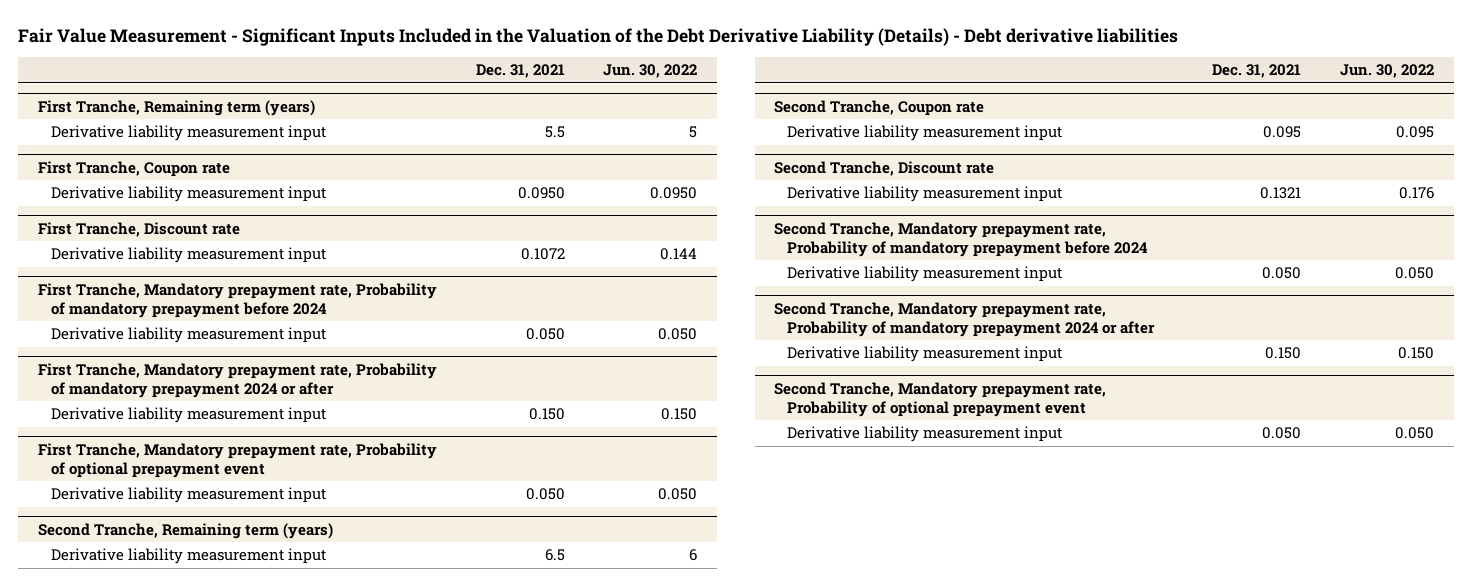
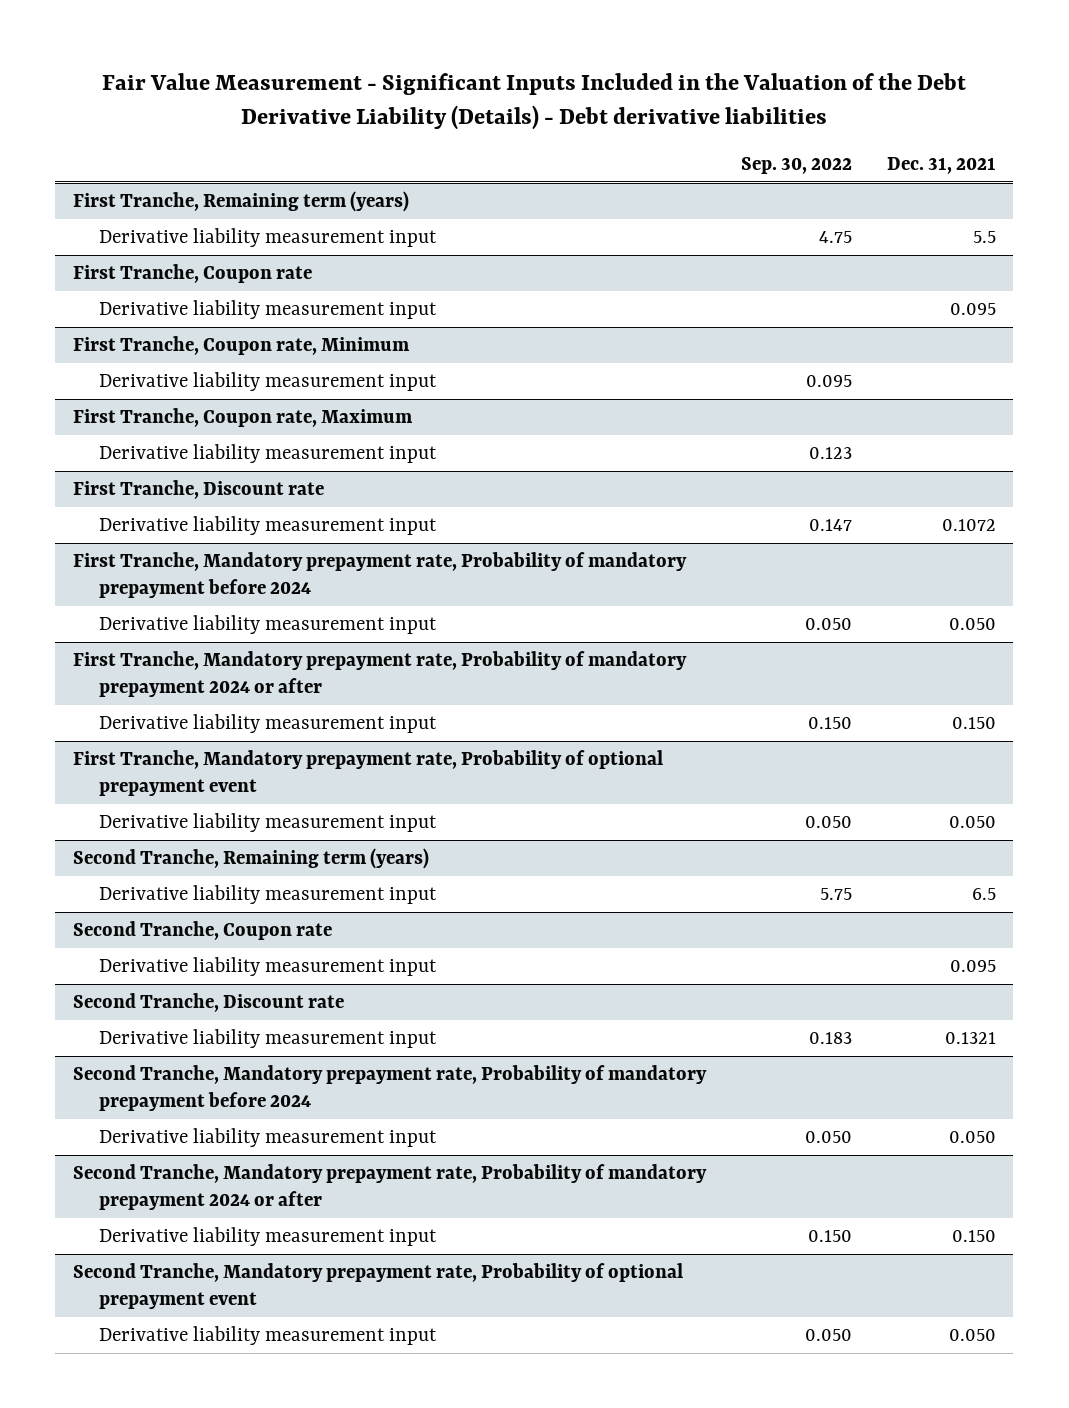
- | Dec. 31, 2021 | Jun. 30, 2022
+ | Sep. 30, 2022 | Dec. 31, 2021
@ First Tranche, Coupon rate
- Derivative liability measurement input | 0.0950 | 0.0950
+ Derivative liability measurement input | | 0.095
+ First Tranche, Coupon rate, Minimum
+ Derivative liability measurement input | 0.095 |
+ First Tranche, Coupon rate, Maximum
+ Derivative liability measurement input | 0.123 |

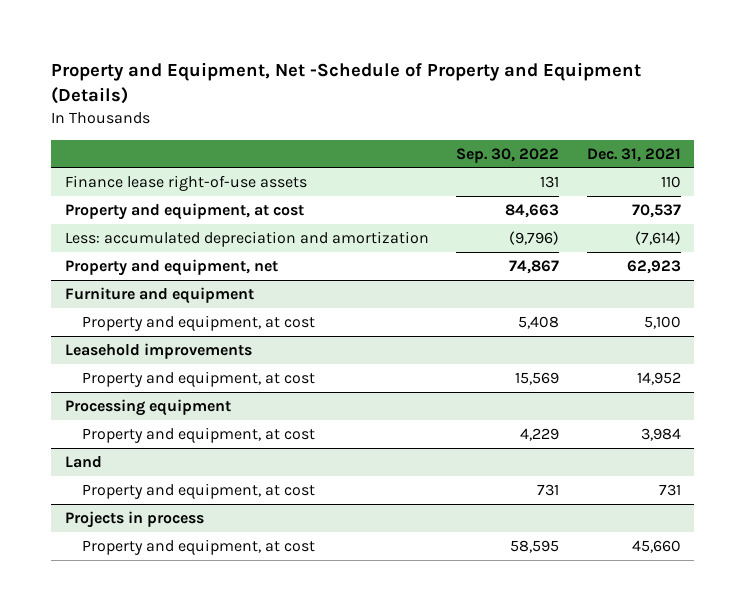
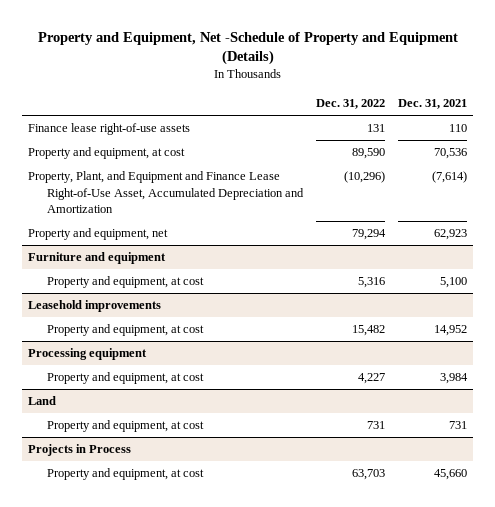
- | Sep. 30, 2022 | Dec. 31, 2021
+ | Dec. 31, 2022 | Dec. 31, 2021
- Property and equipment, at cost | 84,663 | 70,537
- Less: accumulated depreciation and amortization | (9,796) | (7,614)
+ Property and equipment, at cost | 89,590 | 70,536
+ Property, Plant, and Equipment and Finance Lease Right-of-Use Asset, Accumulated Depreciation and Amortization | (10,296) | (7,614)
- Projects in process
+ Projects in Process

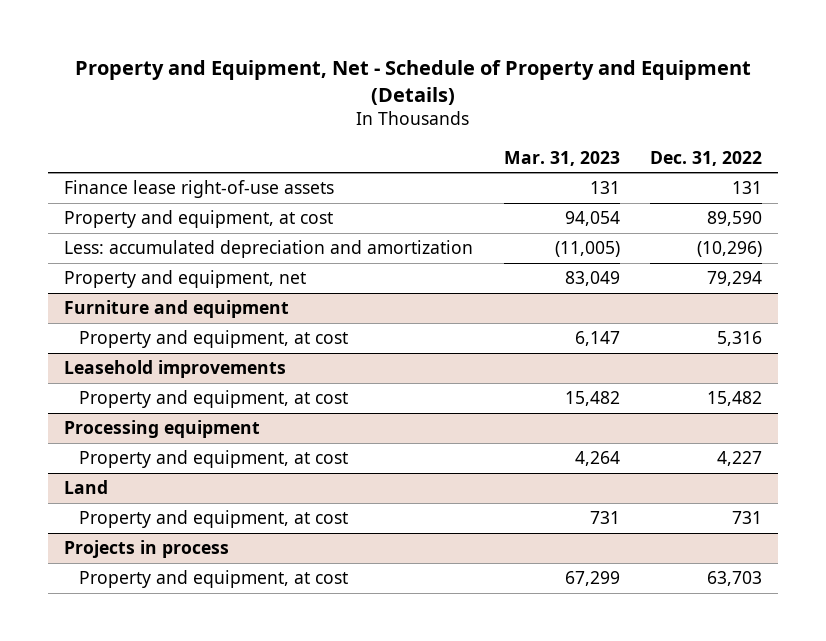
- Property and Equipment, Net -Schedule of Property and Equipment (Details)
+ Property and Equipment, Net - Schedule of Property and Equipment (Details)
- | Dec. 31, 2022 | Dec. 31, 2021
+ | Mar. 31, 2023 | Dec. 31, 2022
- Property, Plant, and Equipment and Finance Lease Right-of-Use Asset, Accumulated Depreciation and Amortization | (10,296) | (7,614)
+ Less: accumulated depreciation and amortization | (11,005) | (10,296)
- Projects in Process
+ Projects in process

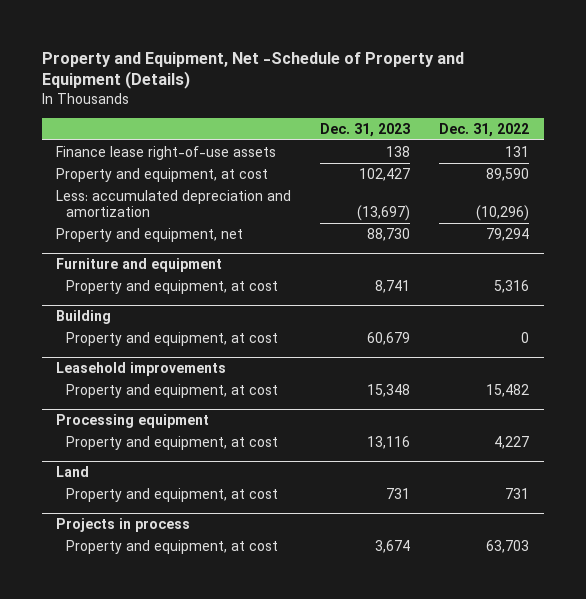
- Property and Equipment, Net - Schedule of Property and Equipment (Details)
+ Property and Equipment, Net -Schedule of Property and Equipment (Details)
- | Mar. 31, 2023 | Dec. 31, 2022
+ | Dec. 31, 2023 | Dec. 31, 2022
+ Building
+ Property and equipment, at cost | 60,679 | 0

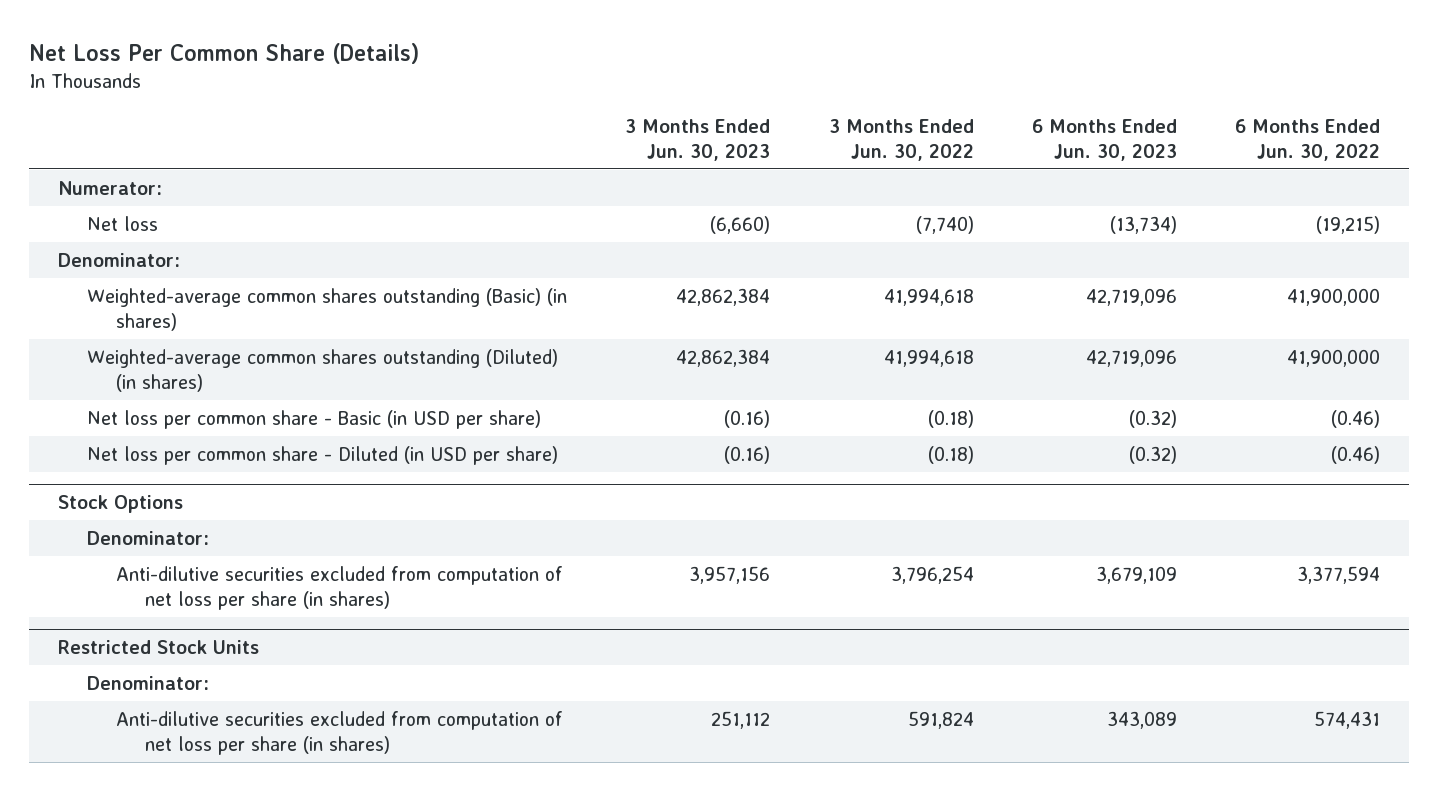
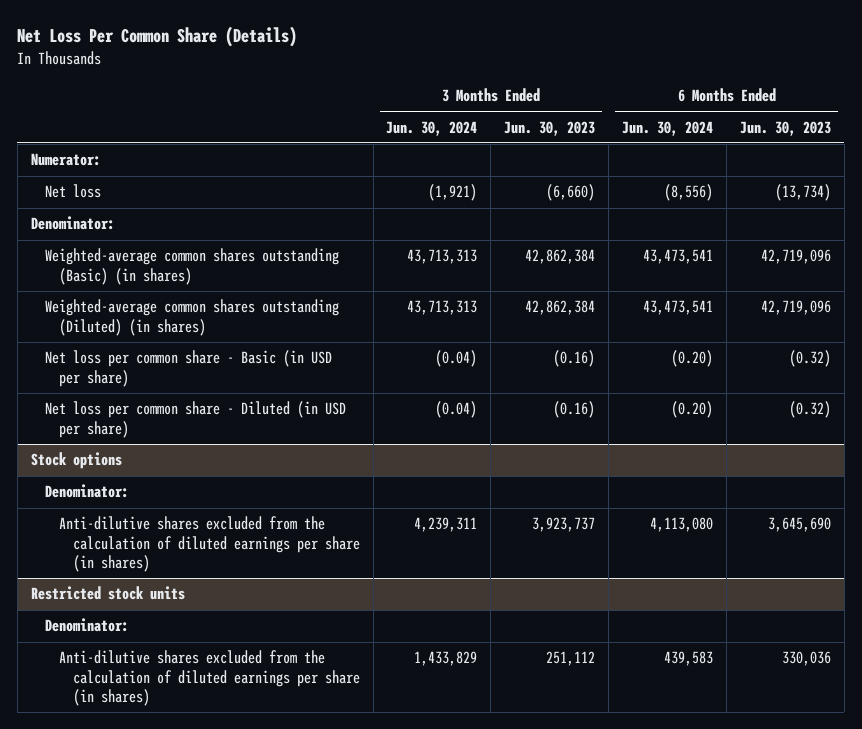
- | 3 Months Ended Jun. 30, 2023 | 3 Months Ended Jun. 30, 2022 | 6 Months Ended Jun. 30, 2023 | 6 Months Ended Jun. 30, 2022
+ | 3 Months Ended Jun. 30, 2024 | 3 Months Ended Jun. 30, 2023 | 6 Months Ended Jun. 30, 2024 | 6 Months Ended Jun. 30, 2023
- Stock Options
+ Stock options
- Anti-dilutive securities excluded from computation of net loss per share (in shares) | 3,957,156 | 3,796,254 | 3,679,109 | 3,377,594
- Restricted Stock Units
+ Anti-dilutive shares excluded from the calculation of diluted earnings per share (in shares) | 4,239,311 | 3,923,737 | 4,113,080 | 3,645,690
+ Restricted stock units
- Anti-dilutive securities excluded from computation of net loss per share (in shares) | 251,112 | 591,824 | 343,089 | 574,431
+ Anti-dilutive shares excluded from the calculation of diluted earnings per share (in shares) | 1,433,829 | 251,112 | 439,583 | 330,036

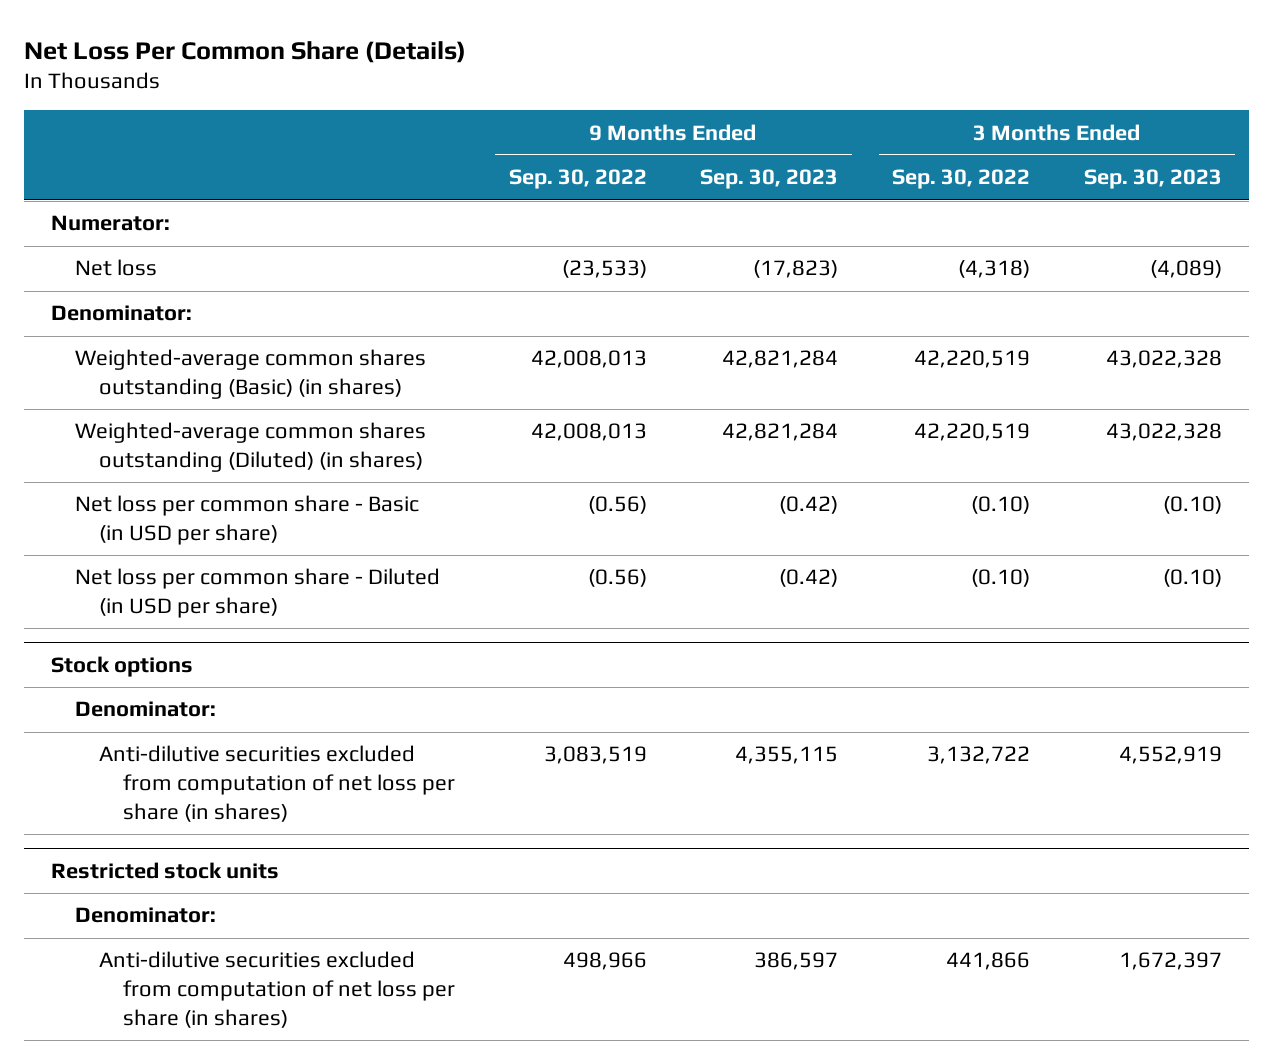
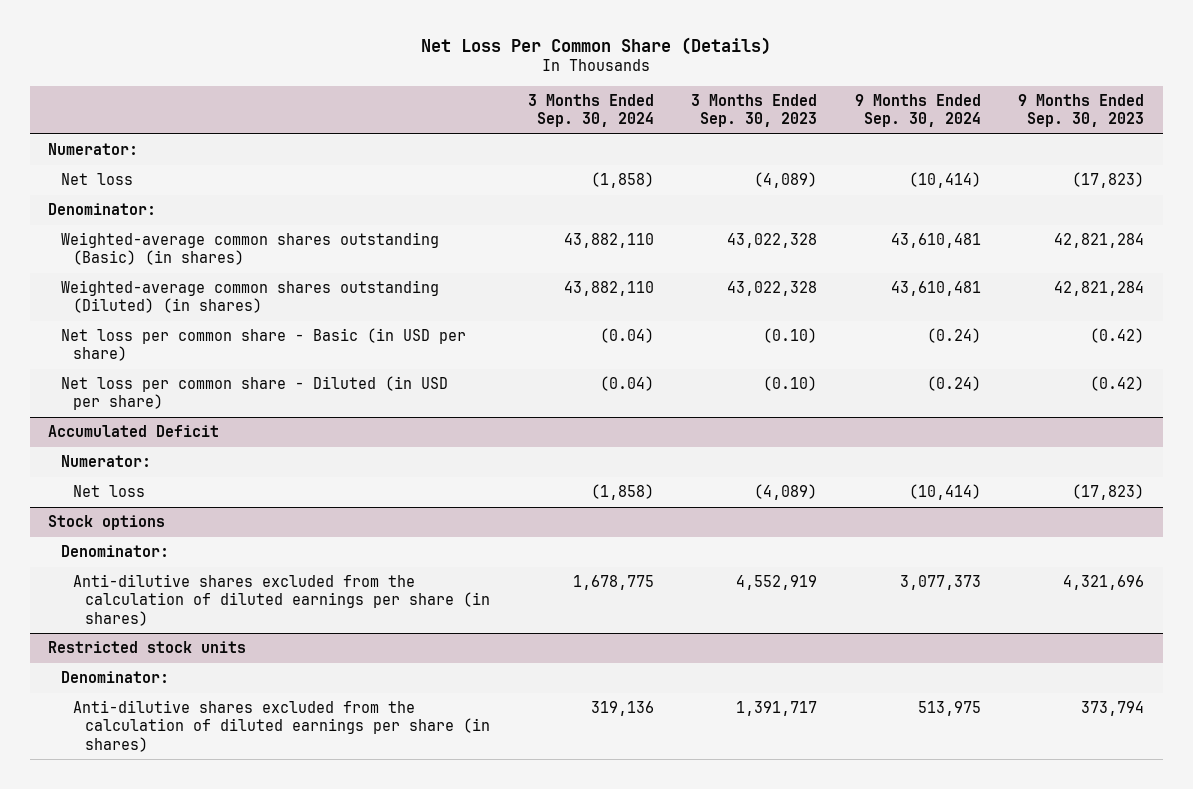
- | 9 Months Ended Sep. 30, 2022 | 9 Months Ended Sep. 30, 2023 | 3 Months Ended Sep. 30, 2022 | 3 Months Ended Sep. 30, 2023
+ | 3 Months Ended Sep. 30, 2024 | 3 Months Ended Sep. 30, 2023 | 9 Months Ended Sep. 30, 2024 | 9 Months Ended Sep. 30, 2023
+ Accumulated Deficit
+ Numerator:
+ Net loss | (1,858) | (4,089) | (10,414) | (17,823)
@ Stock options
- Anti-dilutive securities excluded from computation of net loss per share (in shares) | 3,083,519 | 4,355,115 | 3,132,722 | 4,552,919
+ Anti-dilutive shares excluded from the calculation of diluted earnings per share (in shares) | 1,678,775 | 4,552,919 | 3,077,373 | 4,321,696
@ Restricted stock units
- Anti-dilutive securities excluded from computation of net loss per share (in shares) | 498,966 | 386,597 | 441,866 | 1,672,397
+ Anti-dilutive shares excluded from the calculation of diluted earnings per share (in shares) | 319,136 | 1,391,717 | 513,975 | 373,794

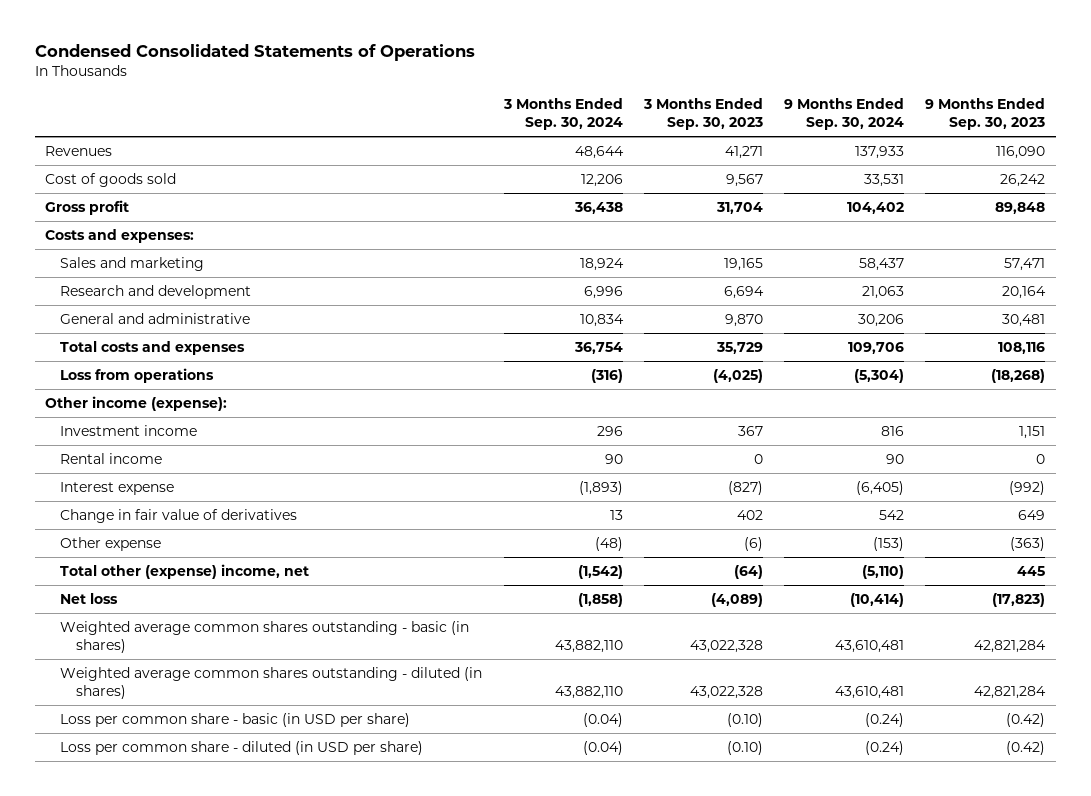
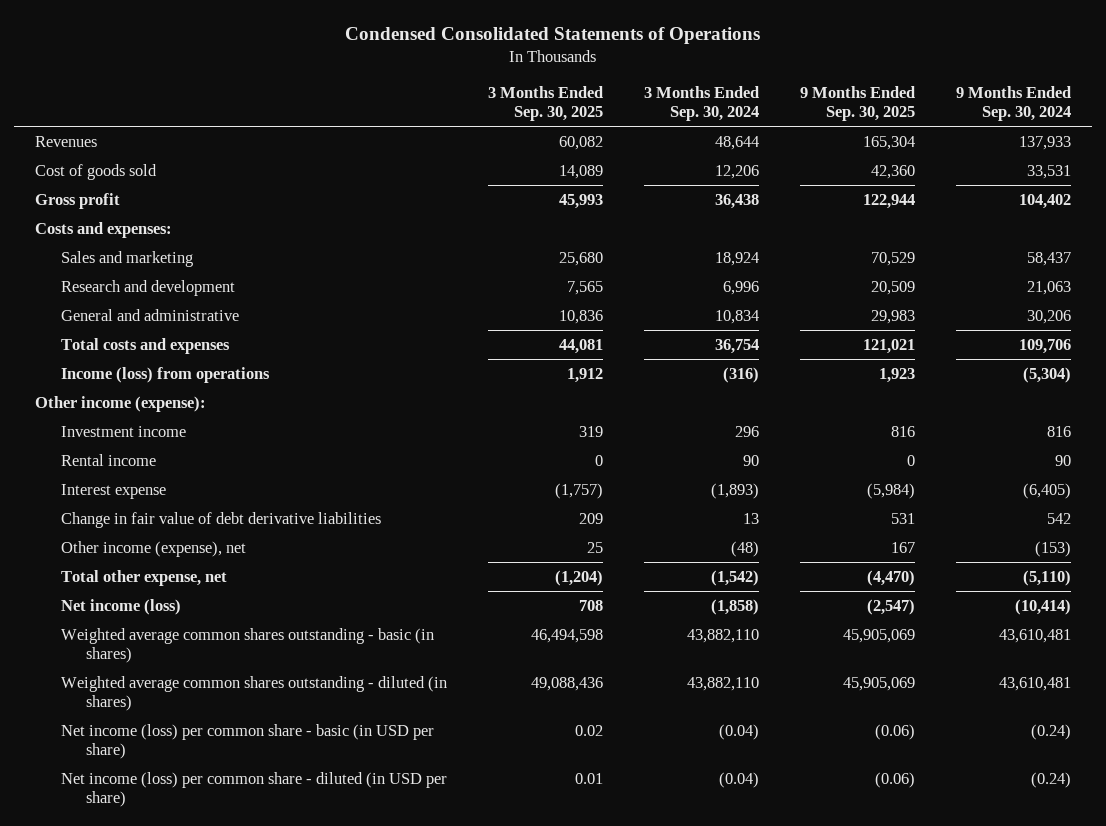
- | 3 Months Ended Sep. 30, 2024 | 3 Months Ended Sep. 30, 2023 | 9 Months Ended Sep. 30, 2024 | 9 Months Ended Sep. 30, 2023
+ | 3 Months Ended Sep. 30, 2025 | 3 Months Ended Sep. 30, 2024 | 9 Months Ended Sep. 30, 2025 | 9 Months Ended Sep. 30, 2024
- Loss from operations | (316) | (4,025) | (5,304) | (18,268)
+ Income (loss) from operations | 1,912 | (316) | 1,923 | (5,304)
- Change in fair value of derivatives | 13 | 402 | 542 | 649
- Other expense | (48) | (6) | (153) | (363)
- Total other (expense) income, net | (1,542) | (64) | (5,110) | 445
- Net loss | (1,858) | (4,089) | (10,414) | (17,823)
+ Change in fair value of debt derivative liabilities | 209 | 13 | 531 | 542
+ Other income (expense), net | 25 | (48) | 167 | (153)
+ Total other expense, net | (1,204) | (1,542) | (4,470) | (5,110)
+ Net income (loss) | 708 | (1,858) | (2,547) | (10,414)
- Loss per common share - basic (in USD per share) | (0.04) | (0.10) | (0.24) | (0.42)
- Loss per common share - diluted (in USD per share) | (0.04) | (0.10) | (0.24) | (0.42)
+ Net income (loss) per common share - basic (in USD per share) | 0.02 | (0.04) | (0.06) | (0.24)
+ Net income (loss) per common share - diluted (in USD per share) | 0.01 | (0.04) | (0.06) | (0.24)

